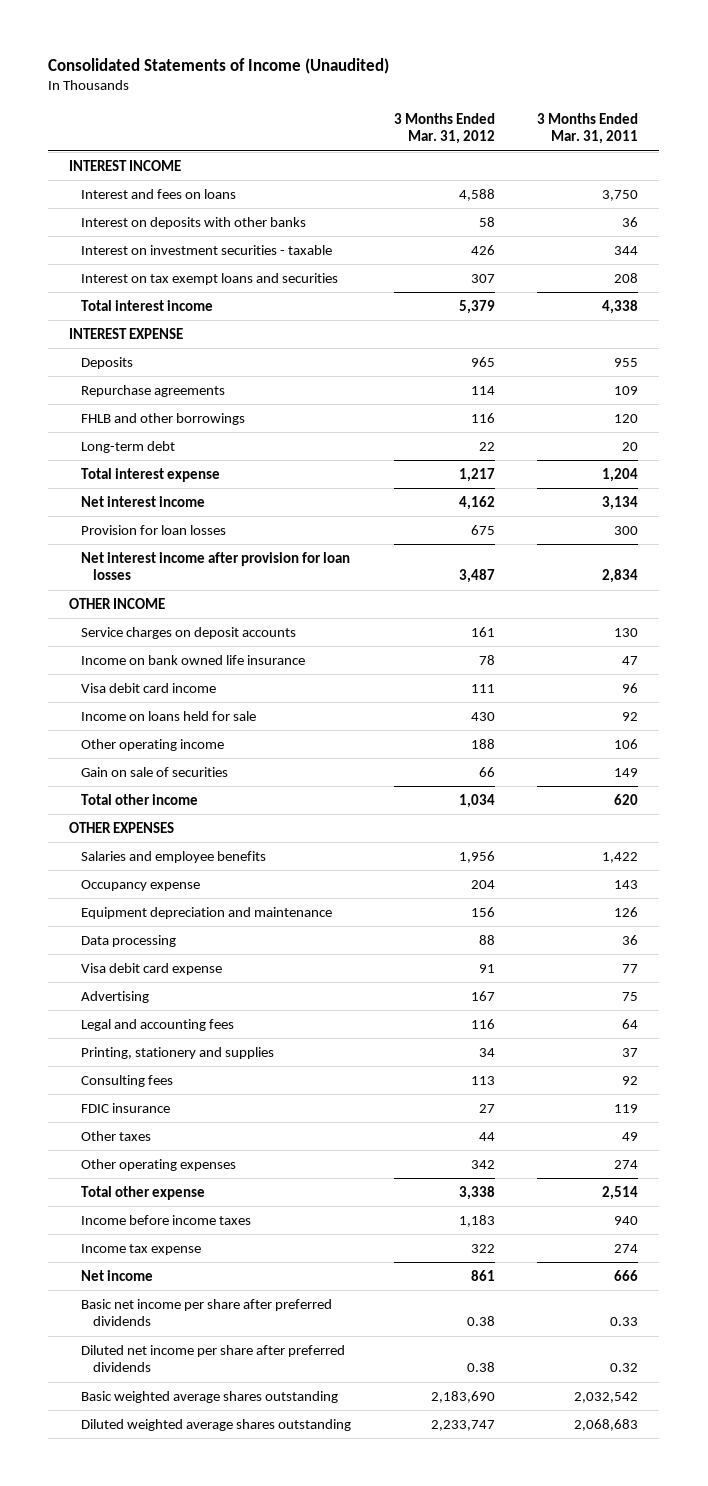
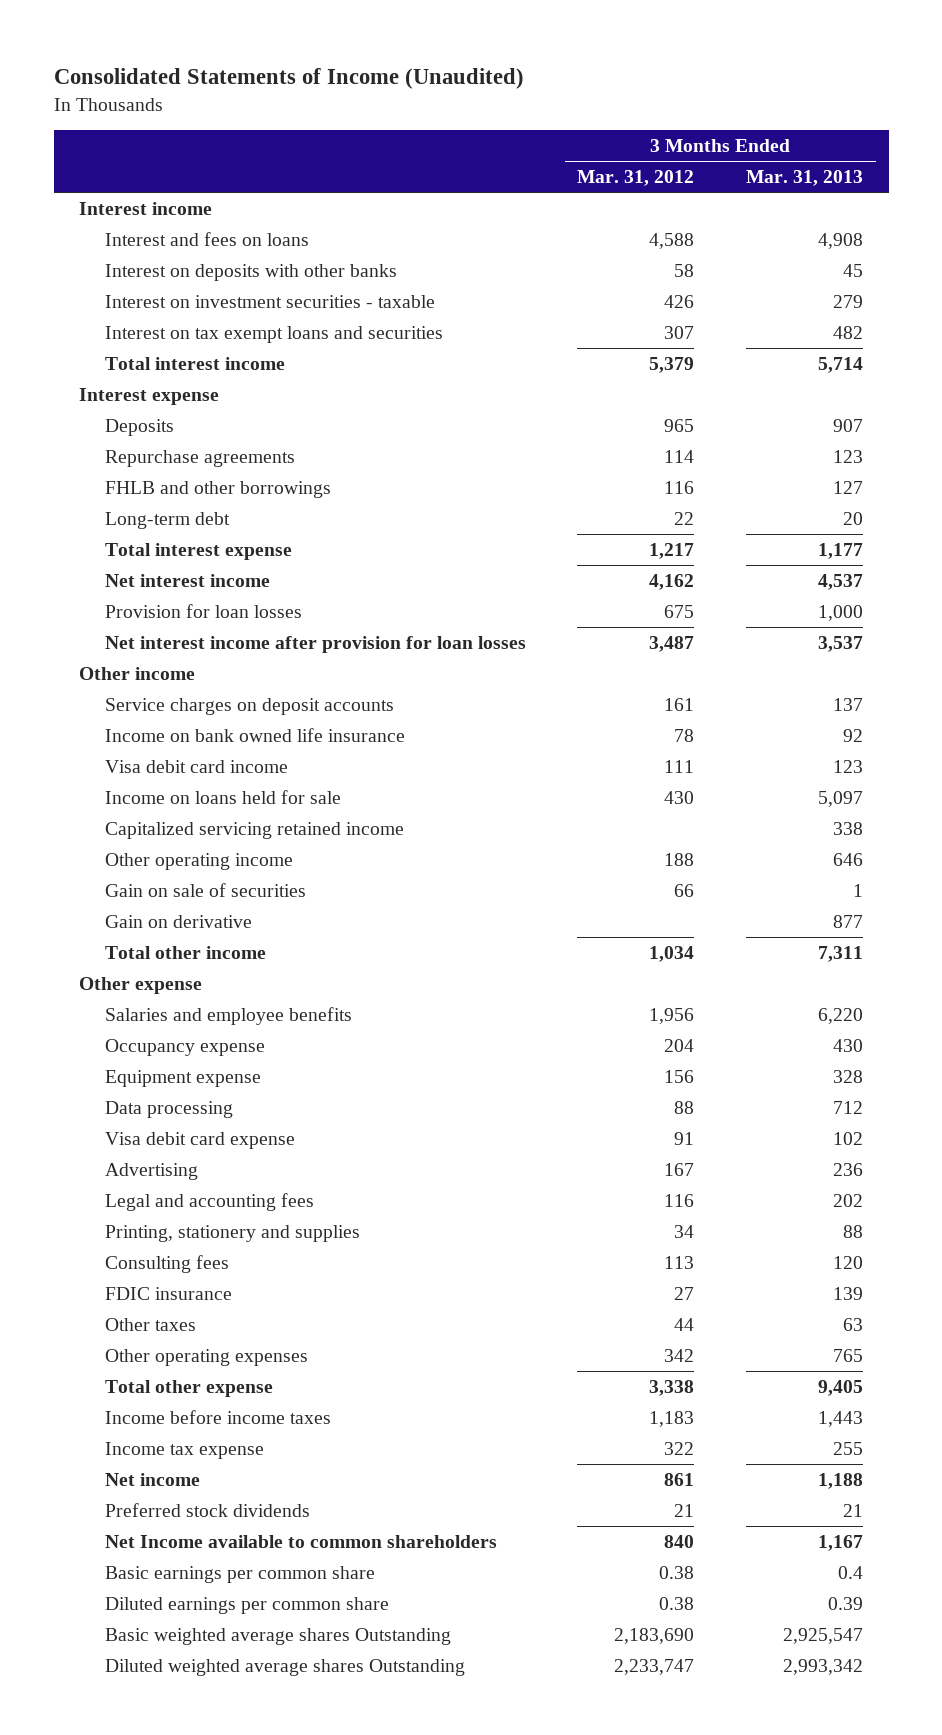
- | 3 Months Ended Mar. 31, 2012 | 3 Months Ended Mar. 31, 2011
+ | 3 Months Ended Mar. 31, 2012 | 3 Months Ended Mar. 31, 2013
- INTEREST INCOME
+ Interest income
- INTEREST EXPENSE
+ Interest expense
- OTHER INCOME
+ Other income
+ Capitalized servicing retained income | | 338
+ Gain on derivative | | 877
- OTHER EXPENSES
+ Other expense
- Equipment depreciation and maintenance | 156 | 126
+ Equipment expense | 156 | 328
- Basic net income per share after preferred dividends | 0.38 | 0.33
- Diluted net income per share after preferred dividends | 0.38 | 0.32
- Basic weighted average shares outstanding | 2,183,690 | 2,032,542
- Diluted weighted average shares outstanding | 2,233,747 | 2,068,683
+ Preferred stock dividends | 21 | 21
+ Net Income available to common shareholders | 840 | 1,167
+ Basic earnings per common share | 0.38 | 0.4
+ Diluted earnings per common share | 0.38 | 0.39
+ Basic weighted average shares Outstanding | 2,183,690 | 2,925,547
+ Diluted weighted average shares Outstanding | 2,233,747 | 2,993,342

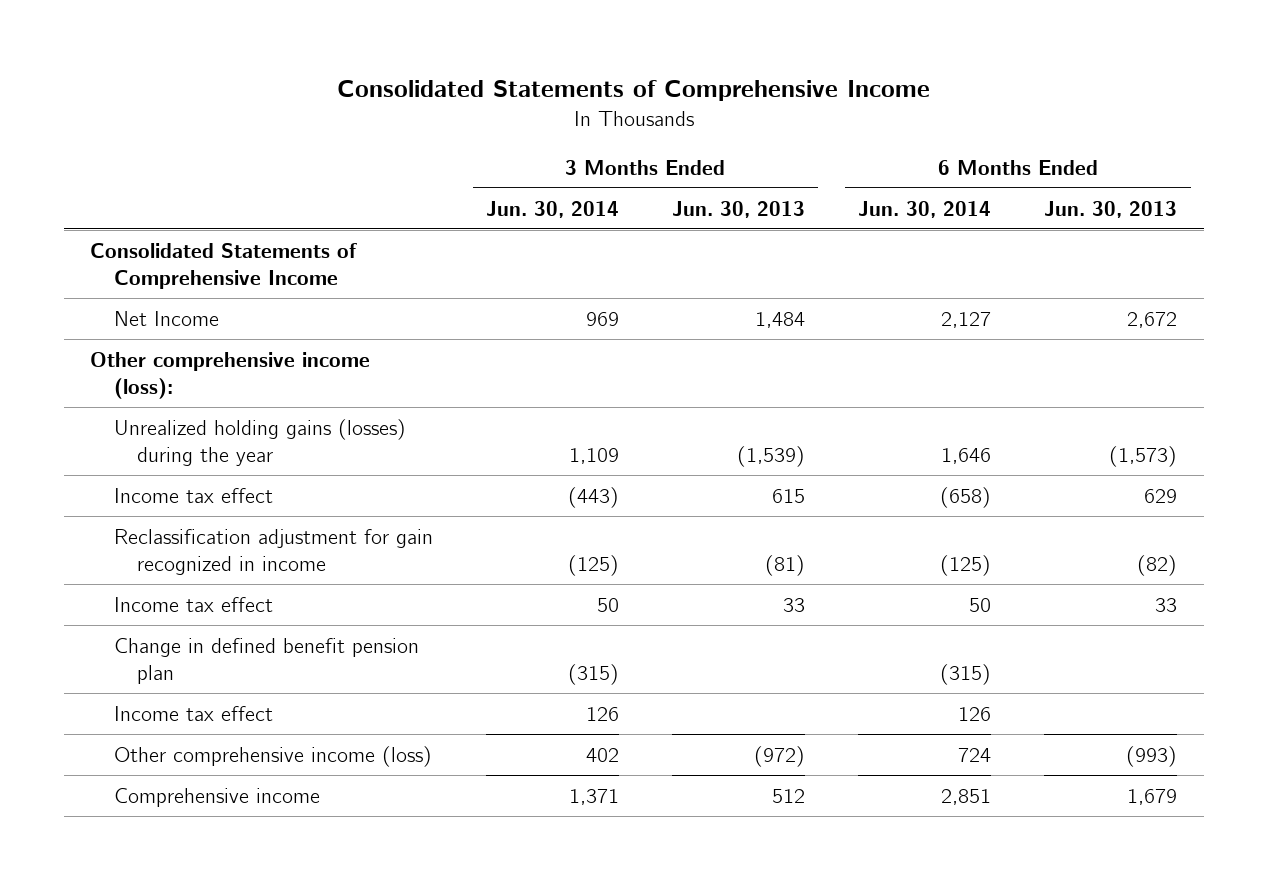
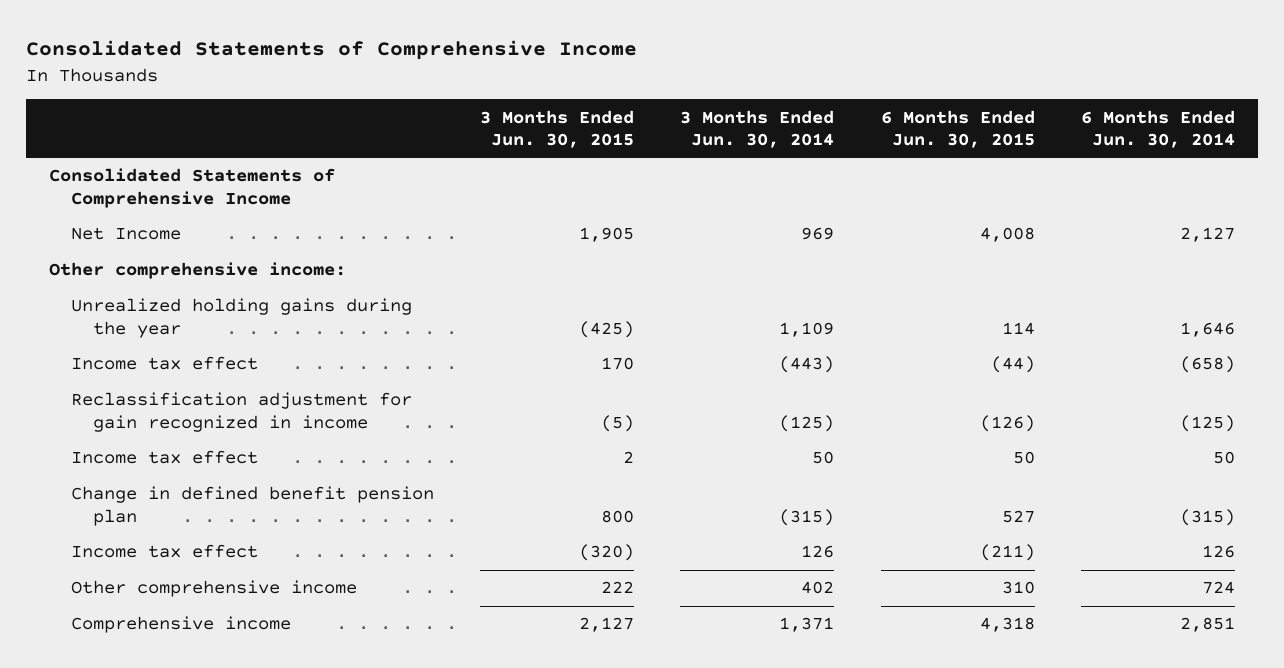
- | 3 Months Ended Jun. 30, 2014 | 3 Months Ended Jun. 30, 2013 | 6 Months Ended Jun. 30, 2014 | 6 Months Ended Jun. 30, 2013
+ | 3 Months Ended Jun. 30, 2015 | 3 Months Ended Jun. 30, 2014 | 6 Months Ended Jun. 30, 2015 | 6 Months Ended Jun. 30, 2014
- Other comprehensive income (loss):
- Unrealized holding gains (losses) during the year | 1,109 | (1,539) | 1,646 | (1,573)
+ Other comprehensive income:
+ Unrealized holding gains during the year | (425) | 1,109 | 114 | 1,646
- Other comprehensive income (loss) | 402 | (972) | 724 | (993)
+ Other comprehensive income | 222 | 402 | 310 | 724

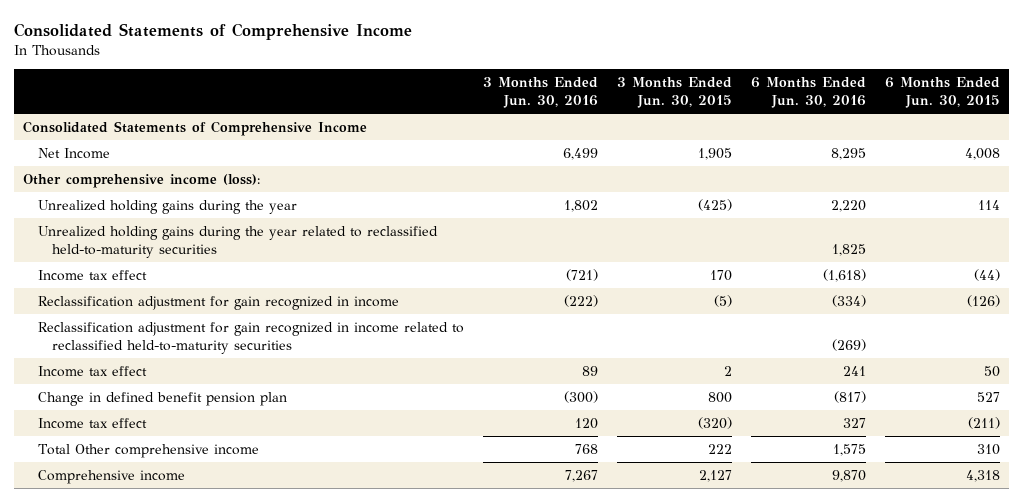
- | 3 Months Ended Jun. 30, 2015 | 3 Months Ended Jun. 30, 2014 | 6 Months Ended Jun. 30, 2015 | 6 Months Ended Jun. 30, 2014
+ | 3 Months Ended Jun. 30, 2016 | 3 Months Ended Jun. 30, 2015 | 6 Months Ended Jun. 30, 2016 | 6 Months Ended Jun. 30, 2015
- Other comprehensive income:
+ Other comprehensive income (loss):
+ Unrealized holding gains during the year related to reclassified held-to-maturity securities | | | 1,825 |
+ Reclassification adjustment for gain recognized in income related to reclassified held-to-maturity securities | | | (269) |
- Other comprehensive income | 222 | 402 | 310 | 724
+ Total Other comprehensive income | 768 | 222 | 1,575 | 310

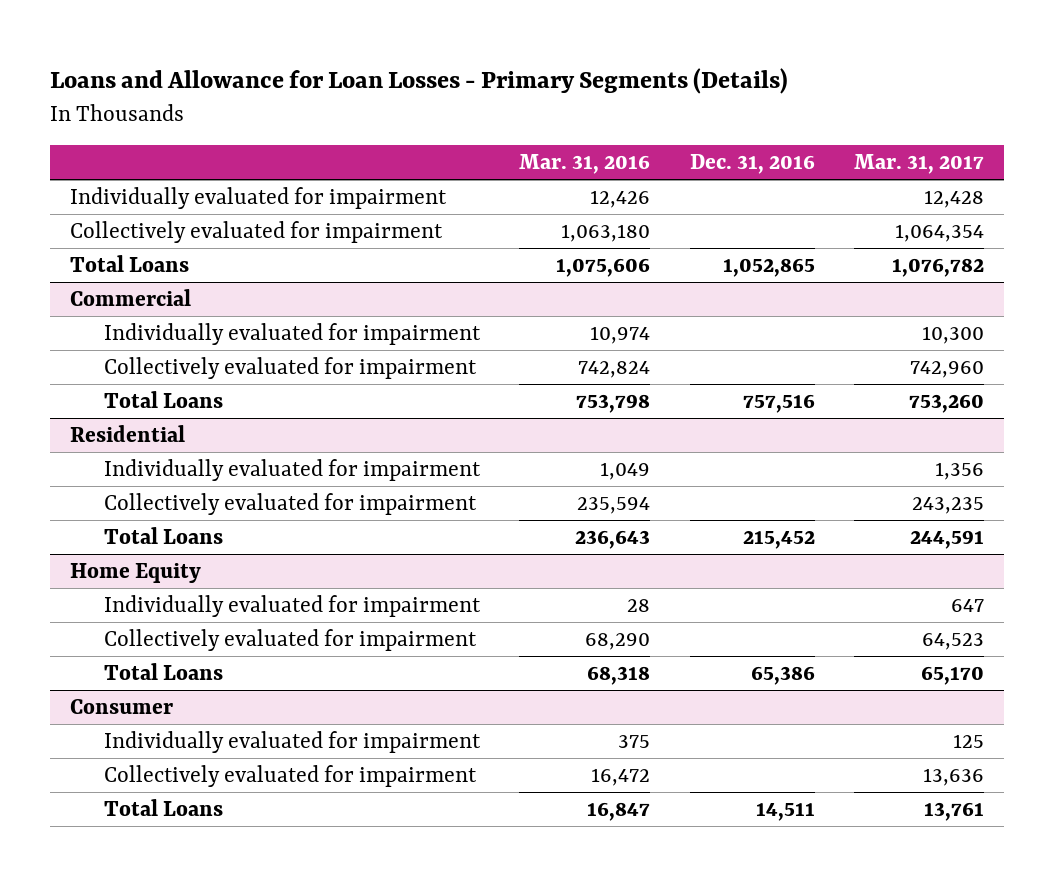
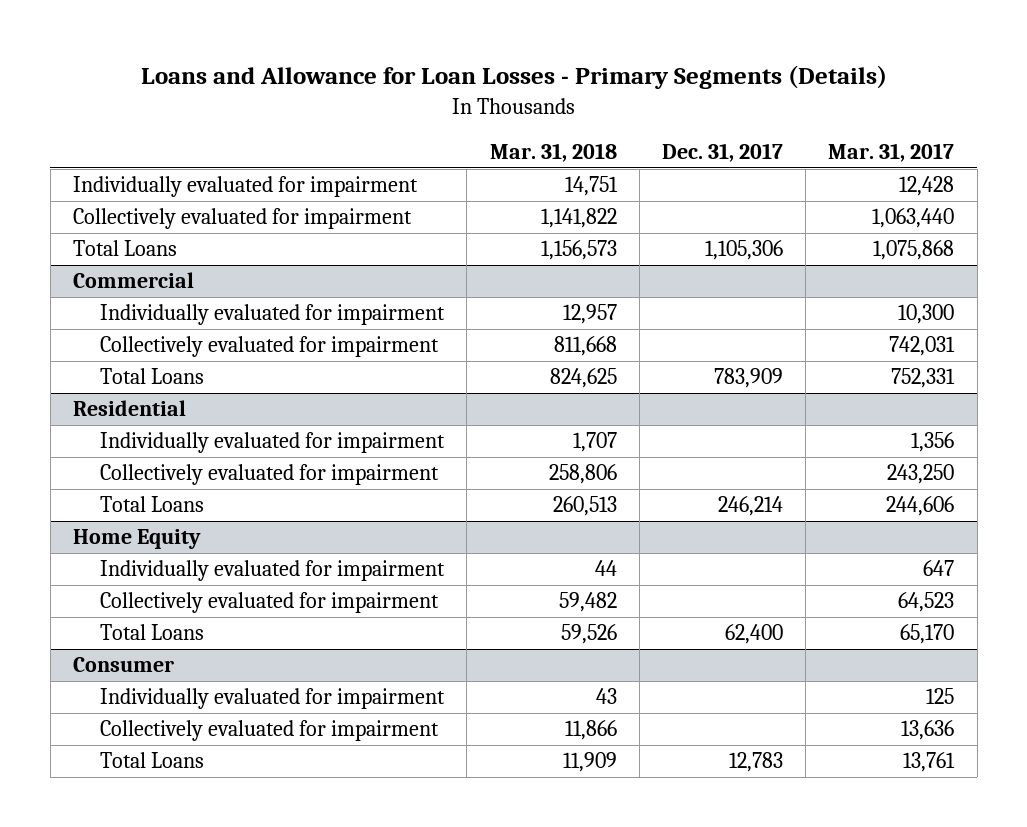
- | Mar. 31, 2016 | Dec. 31, 2016 | Mar. 31, 2017
+ | Mar. 31, 2018 | Dec. 31, 2017 | Mar. 31, 2017
- Collectively evaluated for impairment | 1,063,180 | | 1,064,354
- Total Loans | 1,075,606 | 1,052,865 | 1,076,782
+ Collectively evaluated for impairment | 1,141,822 | | 1,063,440
+ Total Loans | 1,156,573 | 1,105,306 | 1,075,868
@ Commercial
- Collectively evaluated for impairment | 742,824 | | 742,960
- Total Loans | 753,798 | 757,516 | 753,260
+ Collectively evaluated for impairment | 811,668 | | 742,031
+ Total Loans | 824,625 | 783,909 | 752,331
@ Residential
- Collectively evaluated for impairment | 235,594 | | 243,235
- Total Loans | 236,643 | 215,452 | 244,591
+ Collectively evaluated for impairment | 258,806 | | 243,250
+ Total Loans | 260,513 | 246,214 | 244,606

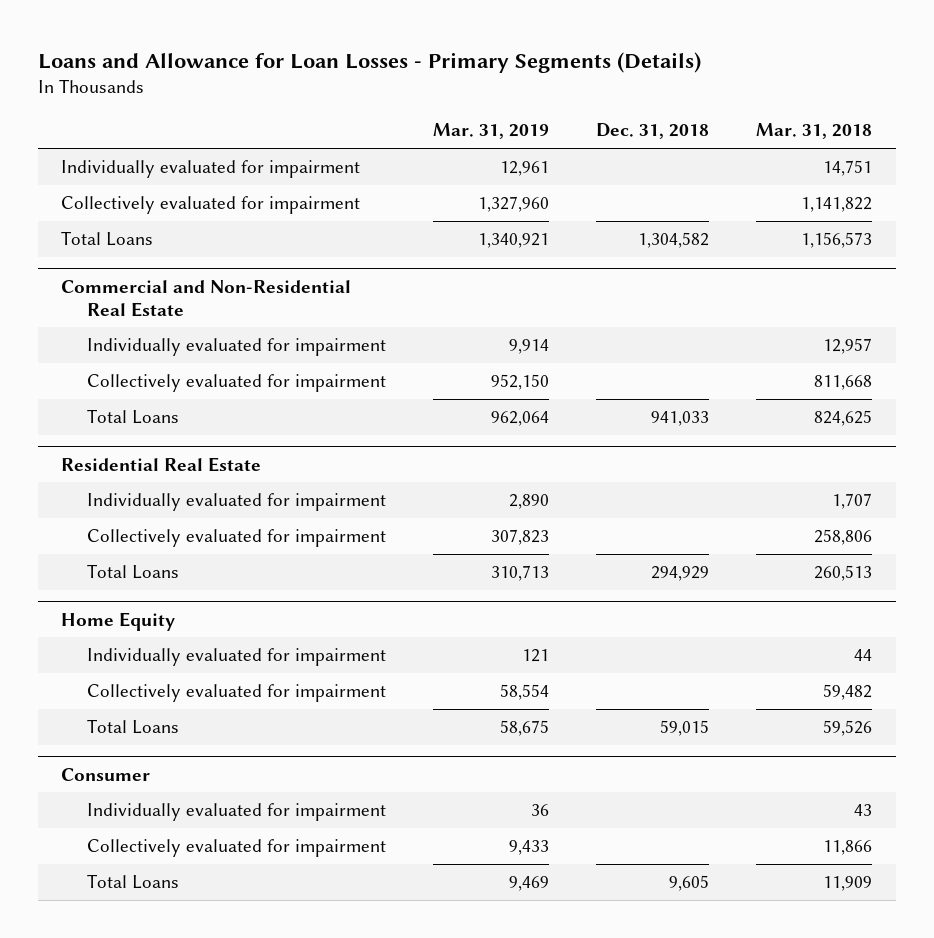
- | Mar. 31, 2018 | Dec. 31, 2017 | Mar. 31, 2017
+ | Mar. 31, 2019 | Dec. 31, 2018 | Mar. 31, 2018
- Commercial
+ Commercial and Non-Residential Real Estate
- Residential
+ Residential Real Estate

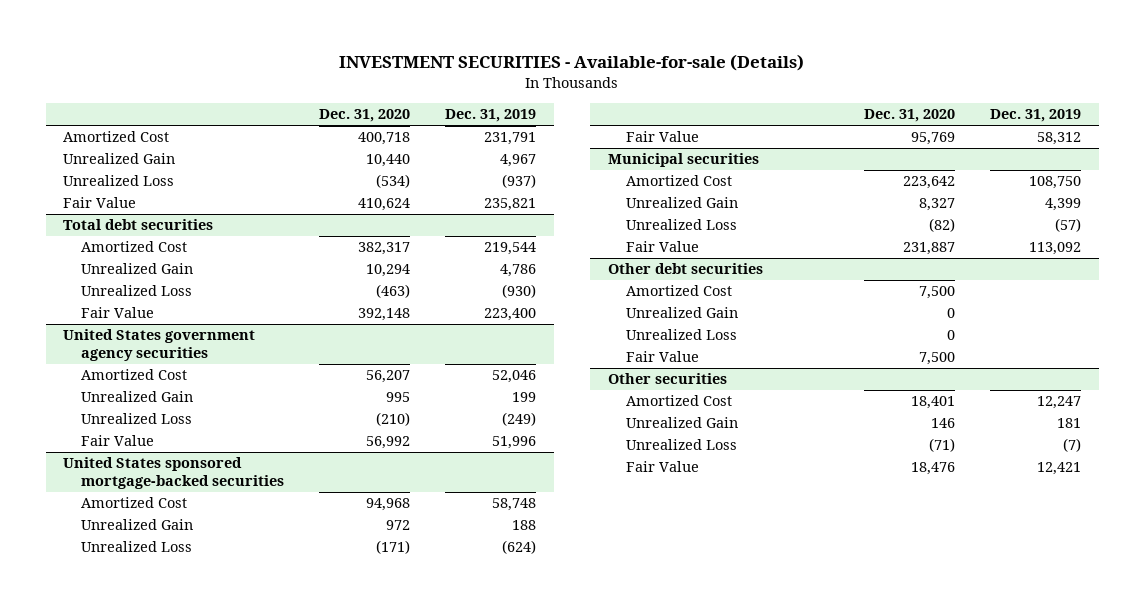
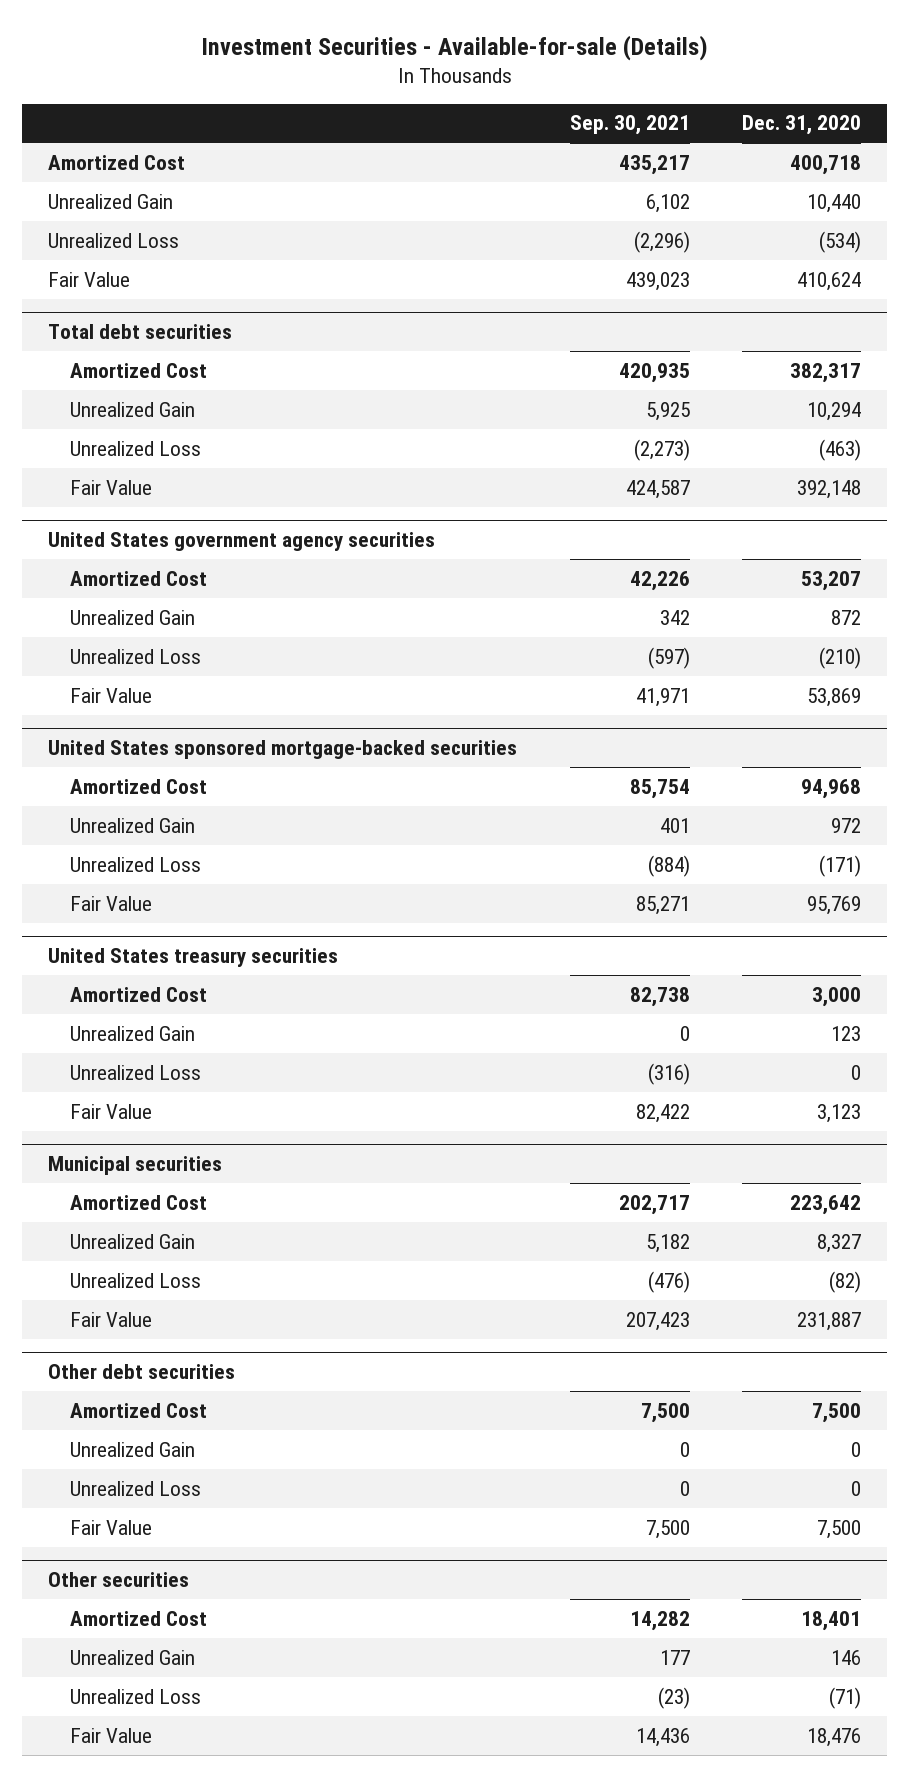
- INVESTMENT SECURITIES - Available-for-sale (Details)
+ Investment Securities - Available-for-sale (Details)
- | Dec. 31, 2020 | Dec. 31, 2019
+ | Sep. 30, 2021 | Dec. 31, 2020
@ United States government agency securities
- Amortized Cost | 56,207 | 52,046
- Unrealized Gain | 995 | 199
+ Amortized Cost | 42,226 | 53,207
+ Unrealized Gain | 342 | 872
- Fair Value | 56,992 | 51,996
+ Fair Value | 41,971 | 53,869
+ United States treasury securities
+ Amortized Cost | 82,738 | 3,000
+ Unrealized Gain | 0 | 123
+ Unrealized Loss | (316) | 0
+ Fair Value | 82,422 | 3,123

